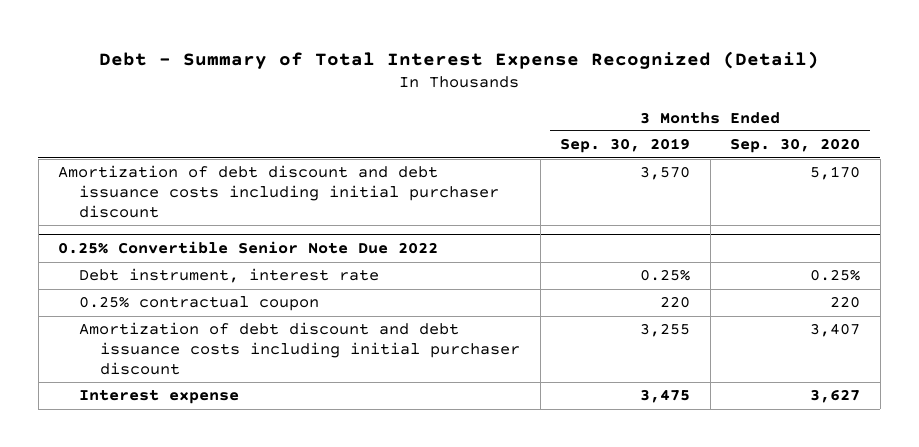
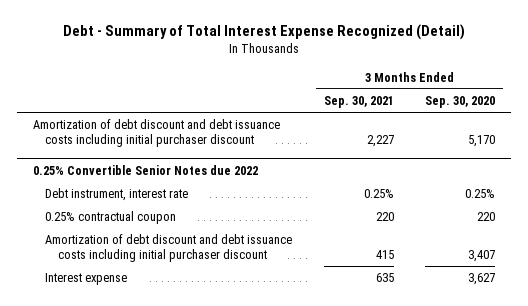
- | 3 Months Ended Sep. 30, 2019 | 3 Months Ended Sep. 30, 2020
+ | 3 Months Ended Sep. 30, 2021 | 3 Months Ended Sep. 30, 2020
- 0.25% Convertible Senior Note Due 2022
+ 0.25% Convertible Senior Notes due 2022

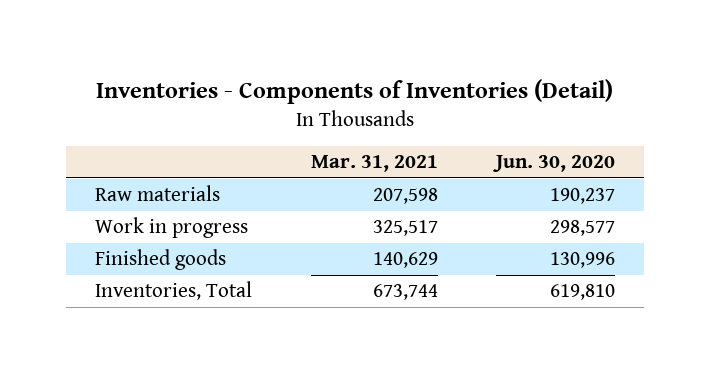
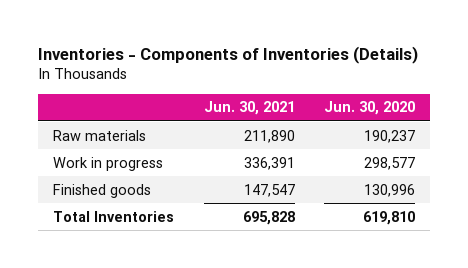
- Inventories - Components of Inventories (Detail)
+ Inventories - Components of Inventories (Details)
- | Mar. 31, 2021 | Jun. 30, 2020
+ | Jun. 30, 2021 | Jun. 30, 2020
- Inventories, Total | 673,744 | 619,810
+ Total Inventories | 695,828 | 619,810

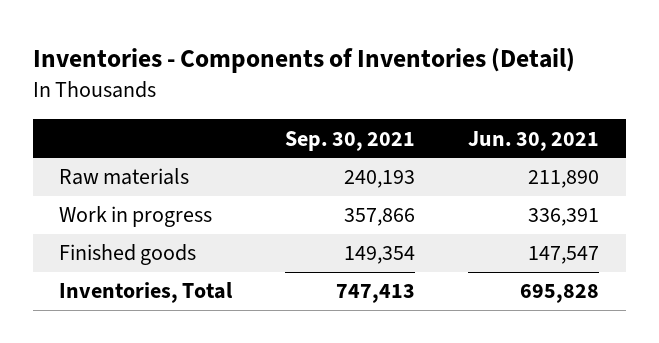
- Inventories - Components of Inventories (Details)
+ Inventories - Components of Inventories (Detail)
- | Jun. 30, 2021 | Jun. 30, 2020
+ | Sep. 30, 2021 | Jun. 30, 2021
- Total Inventories | 695,828 | 619,810
+ Inventories, Total | 747,413 | 695,828

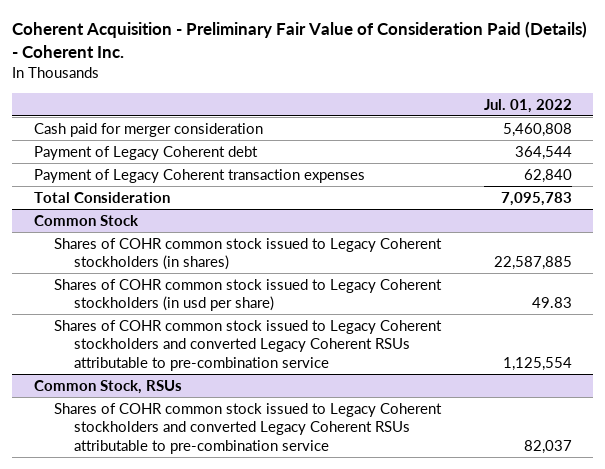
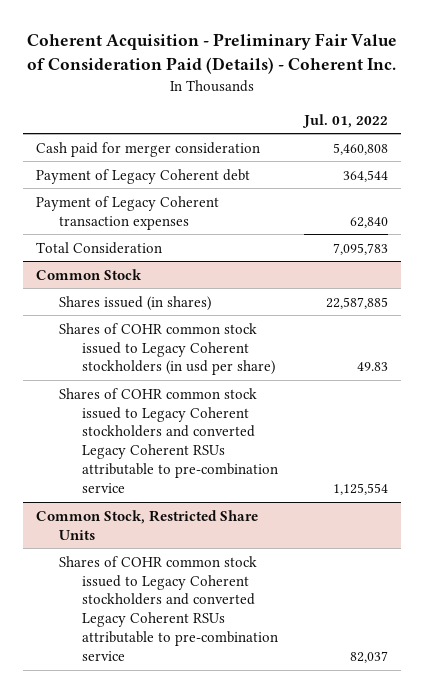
@ Common Stock
- Shares of COHR common stock issued to Legacy Coherent stockholders (in shares) | 22,587,885
+ Shares issued (in shares) | 22,587,885
- Common Stock, RSUs
+ Common Stock, Restricted Share Units

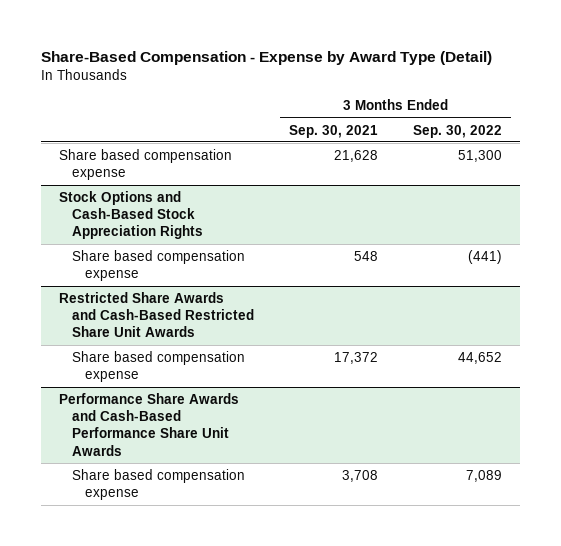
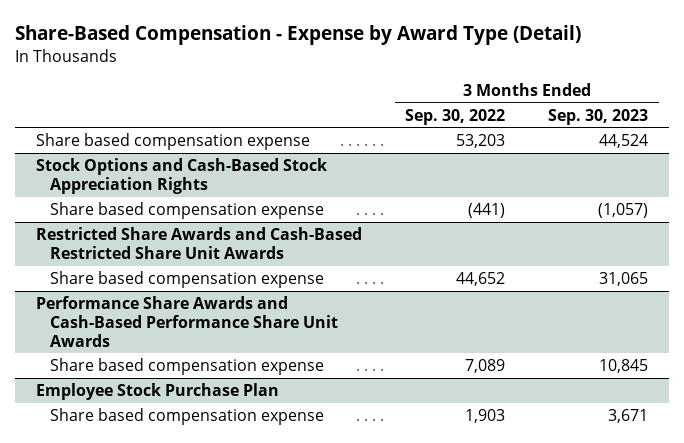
- | 3 Months Ended Sep. 30, 2021 | 3 Months Ended Sep. 30, 2022
+ | 3 Months Ended Sep. 30, 2022 | 3 Months Ended Sep. 30, 2023
- Share based compensation expense | 21,628 | 51,300
+ Share based compensation expense | 53,203 | 44,524
+ Employee Stock Purchase Plan
+ Share based compensation expense | 1,903 | 3,671

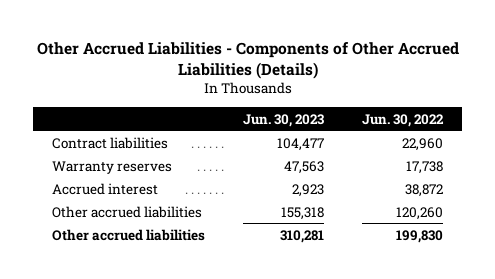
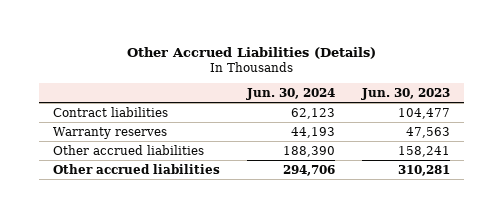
- Other Accrued Liabilities - Components of Other Accrued Liabilities (Details)
+ Other Accrued Liabilities (Details)
- | Jun. 30, 2023 | Jun. 30, 2022
+ | Jun. 30, 2024 | Jun. 30, 2023
- Accrued interest | 2,923 | 38,872
- Other accrued liabilities | 155,318 | 120,260
+ Other accrued liabilities | 188,390 | 158,241

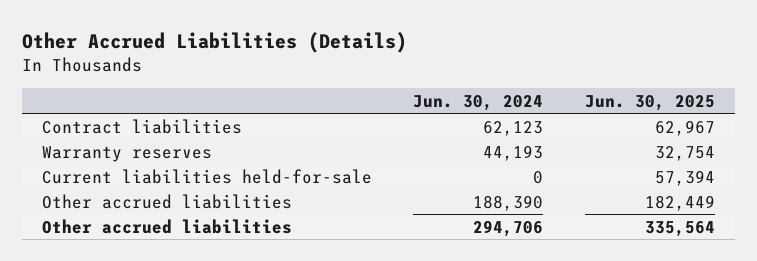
- | Jun. 30, 2024 | Jun. 30, 2023
+ | Jun. 30, 2024 | Jun. 30, 2025
+ Current liabilities held-for-sale | 0 | 57,394

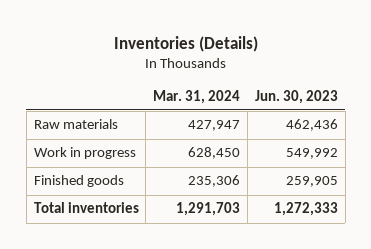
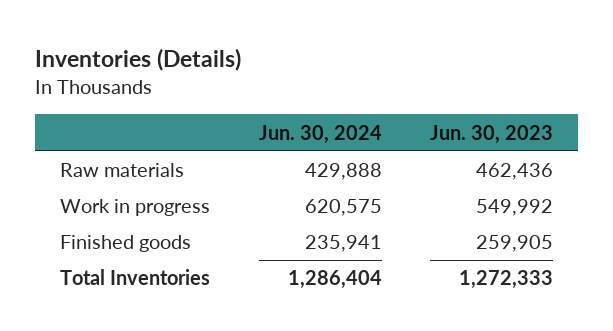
- | Mar. 31, 2024 | Jun. 30, 2023
+ | Jun. 30, 2024 | Jun. 30, 2023
- Total inventories | 1,291,703 | 1,272,333
+ Total Inventories | 1,286,404 | 1,272,333

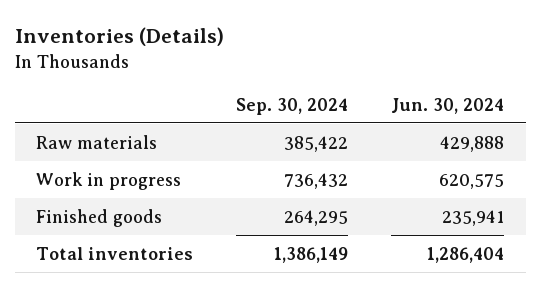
- | Jun. 30, 2024 | Jun. 30, 2023
+ | Sep. 30, 2024 | Jun. 30, 2024
- Total Inventories | 1,286,404 | 1,272,333
+ Total inventories | 1,386,149 | 1,286,404

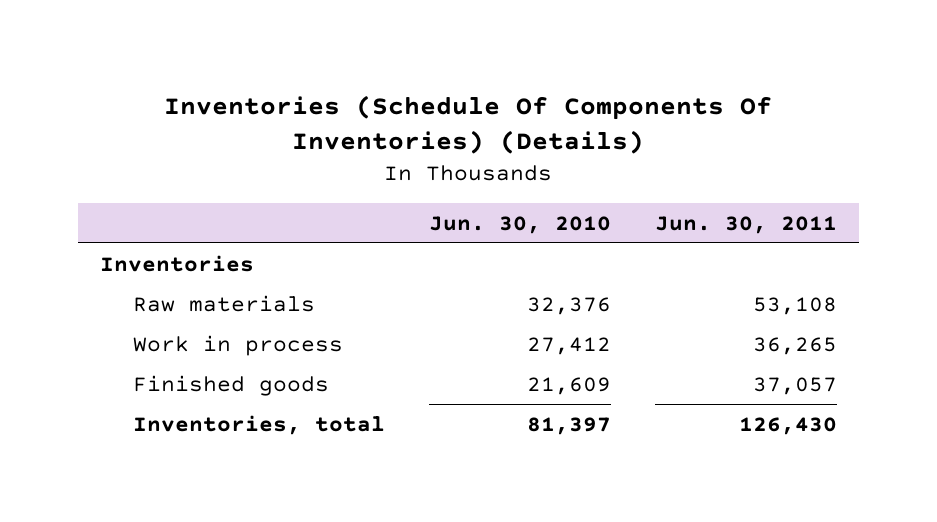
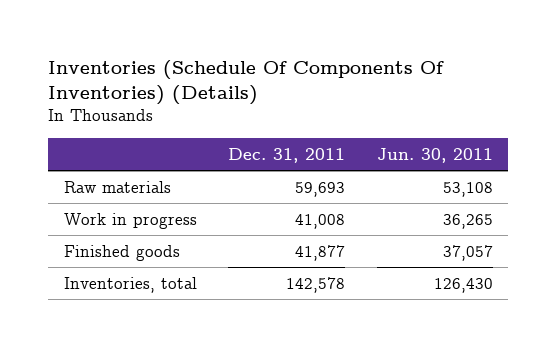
- | Jun. 30, 2010 | Jun. 30, 2011
+ | Dec. 31, 2011 | Jun. 30, 2011
- Inventories
- Work in process | 27,412 | 36,265
+ Work in progress | 41,008 | 36,265

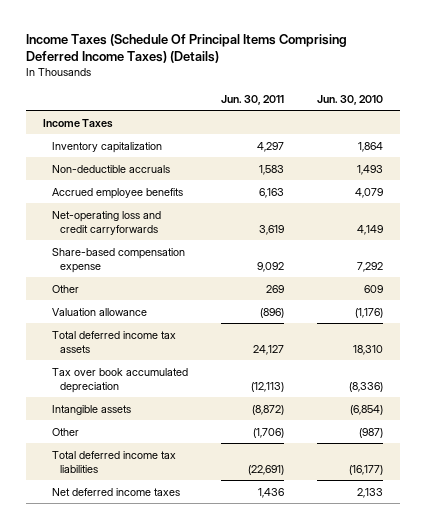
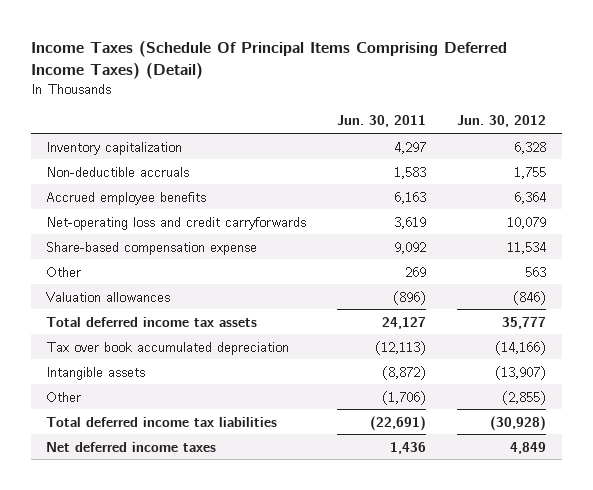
- Income Taxes (Schedule Of Principal Items Comprising Deferred Income Taxes) (Details)
+ Income Taxes (Schedule Of Principal Items Comprising Deferred Income Taxes) (Detail)
- | Jun. 30, 2011 | Jun. 30, 2010
+ | Jun. 30, 2011 | Jun. 30, 2012
- Income Taxes
- Valuation allowance | (896) | (1,176)
+ Valuation allowances | (896) | (846)

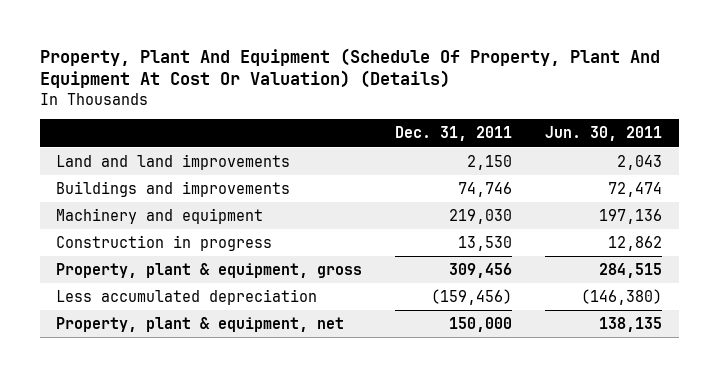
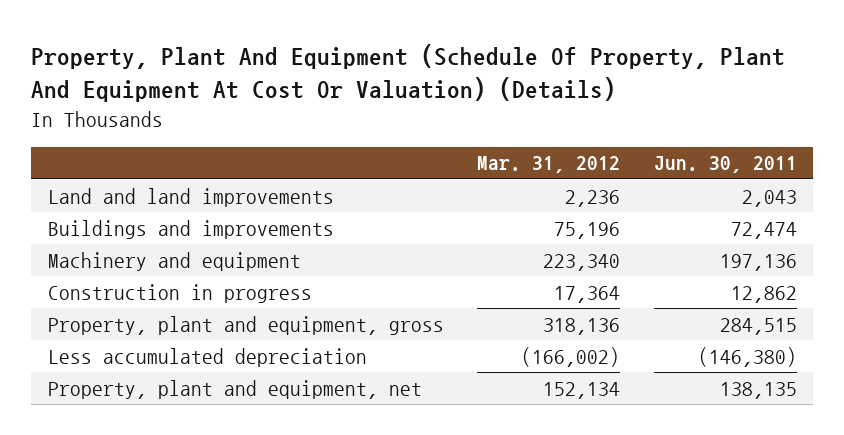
- | Dec. 31, 2011 | Jun. 30, 2011
+ | Mar. 31, 2012 | Jun. 30, 2011
- Property, plant & equipment, gross | 309,456 | 284,515
+ Property, plant and equipment, gross | 318,136 | 284,515
- Property, plant & equipment, net | 150,000 | 138,135
+ Property, plant and equipment, net | 152,134 | 138,135

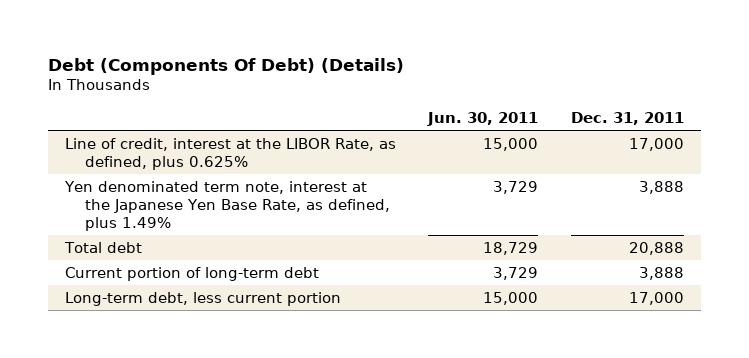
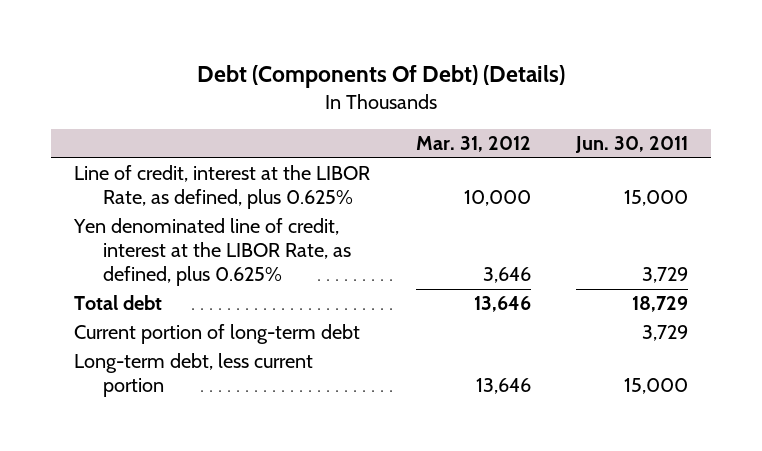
- | Jun. 30, 2011 | Dec. 31, 2011
+ | Mar. 31, 2012 | Jun. 30, 2011
- Yen denominated term note, interest at the Japanese Yen Base Rate, as defined, plus 1.49% | 3,729 | 3,888
+ Yen denominated line of credit, interest at the LIBOR Rate, as defined, plus 0.625% | 3,646 | 3,729

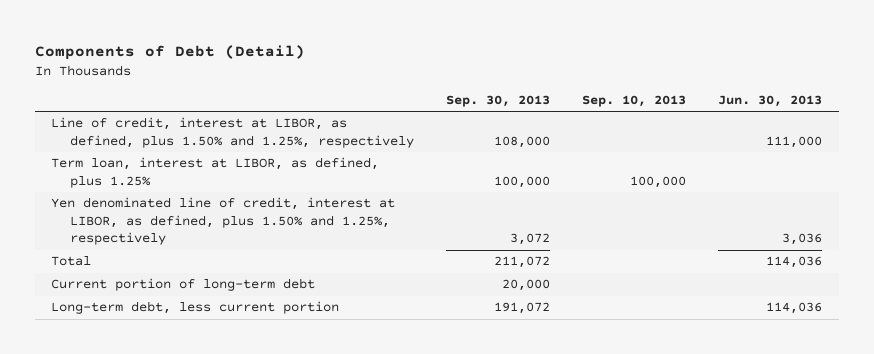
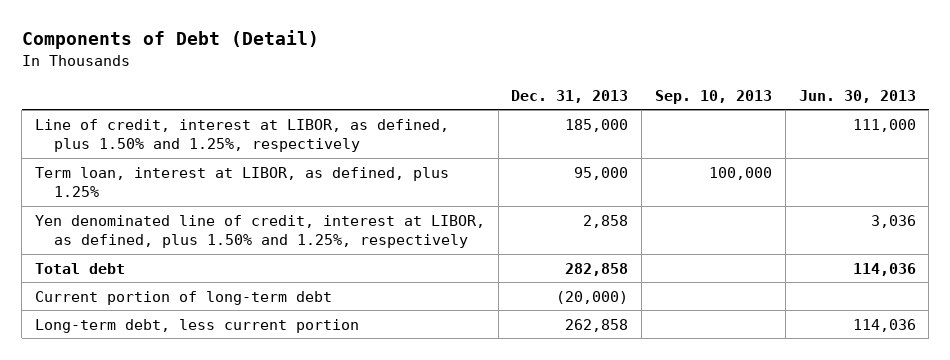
- | Sep. 30, 2013 | Sep. 10, 2013 | Jun. 30, 2013
+ | Dec. 31, 2013 | Sep. 10, 2013 | Jun. 30, 2013
- Total | 211,072 | | 114,036
+ Total debt | 282,858 | | 114,036

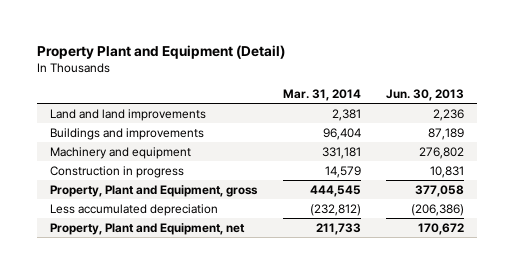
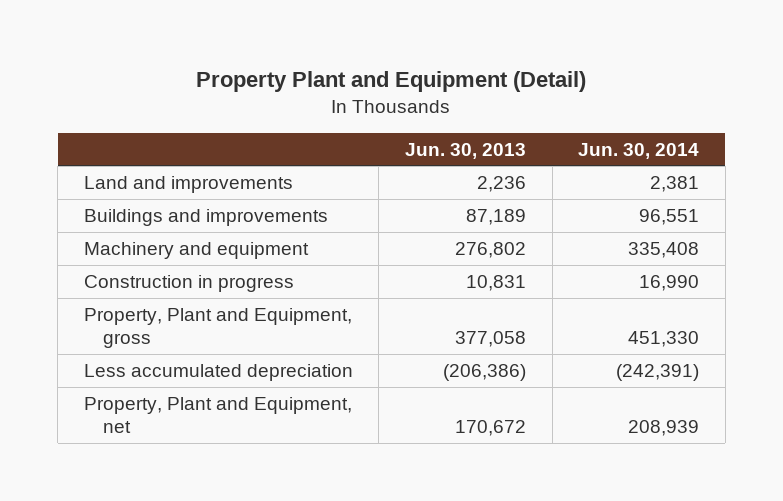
- | Mar. 31, 2014 | Jun. 30, 2013
+ | Jun. 30, 2013 | Jun. 30, 2014
- Land and land improvements | 2,381 | 2,236
+ Land and improvements | 2,236 | 2,381

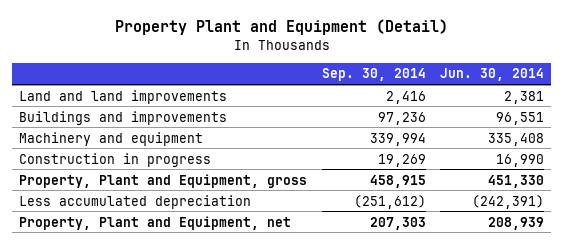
- | Jun. 30, 2013 | Jun. 30, 2014
+ | Sep. 30, 2014 | Jun. 30, 2014
- Land and improvements | 2,236 | 2,381
+ Land and land improvements | 2,416 | 2,381

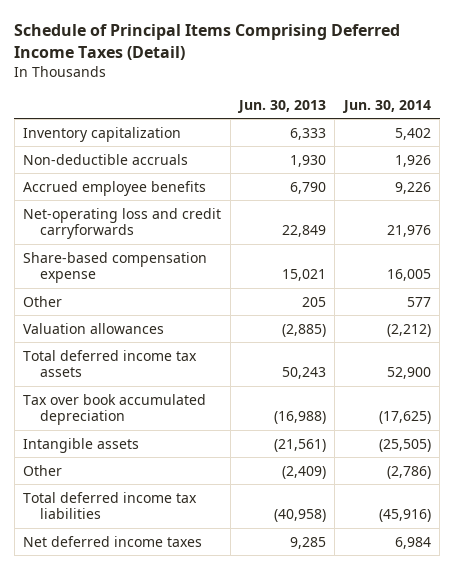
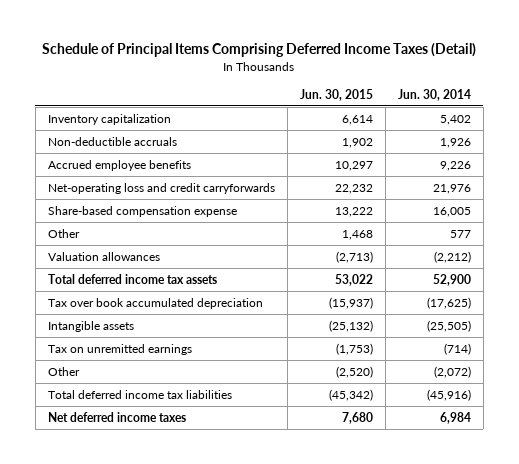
- | Jun. 30, 2013 | Jun. 30, 2014
+ | Jun. 30, 2015 | Jun. 30, 2014
- Other | (2,409) | (2,786)
+ Tax on unremitted earnings | (1,753) | (714)
+ Other | (2,520) | (2,072)

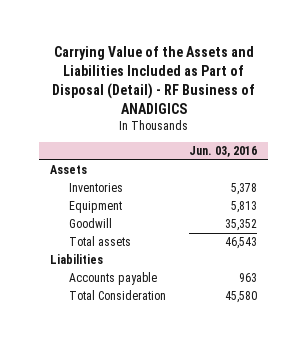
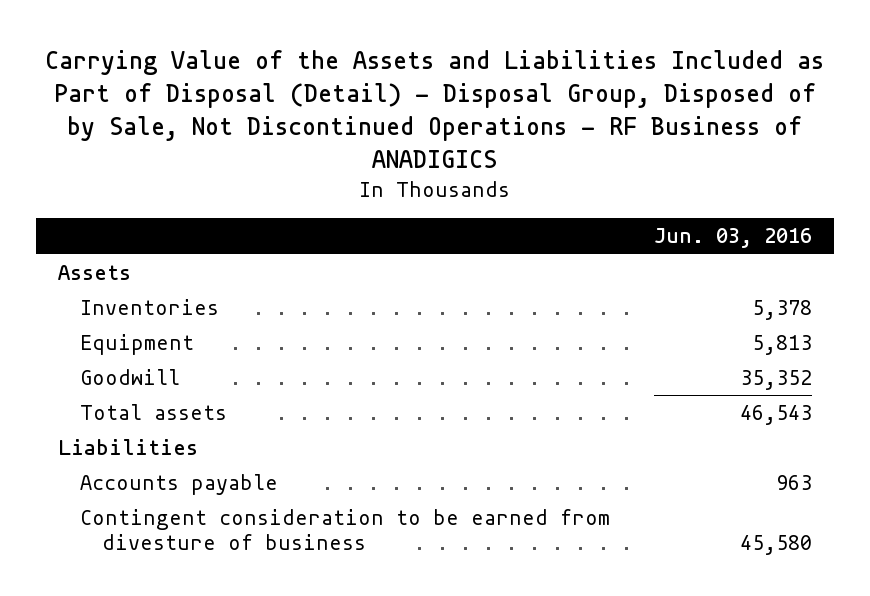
- Carrying Value of the Assets and Liabilities Included as Part of Disposal (Detail) - RF Business of ANADIGICS
+ Carrying Value of the Assets and Liabilities Included as Part of Disposal (Detail) - Disposal Group, Disposed of by Sale, Not Discontinued Operations - RF Business of ANADIGICS
- Total Consideration | 45,580
+ Contingent consideration to be earned from divesture of business | 45,580

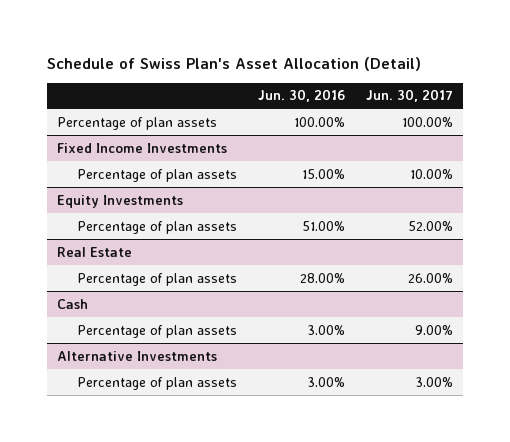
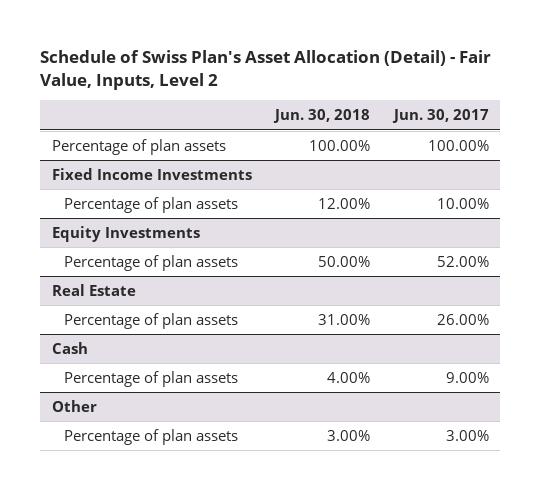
- Schedule of Swiss Plan's Asset Allocation (Detail)
+ Schedule of Swiss Plan's Asset Allocation (Detail) - Fair Value, Inputs, Level 2
- | Jun. 30, 2016 | Jun. 30, 2017
+ | Jun. 30, 2018 | Jun. 30, 2017
- Alternative Investments
+ Other

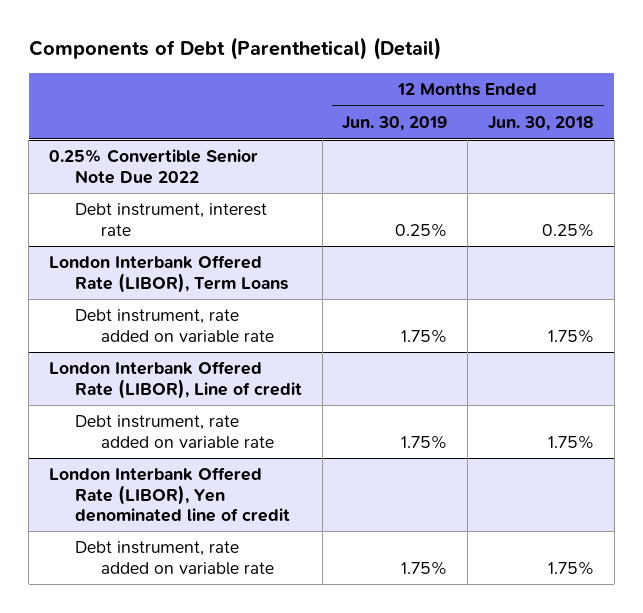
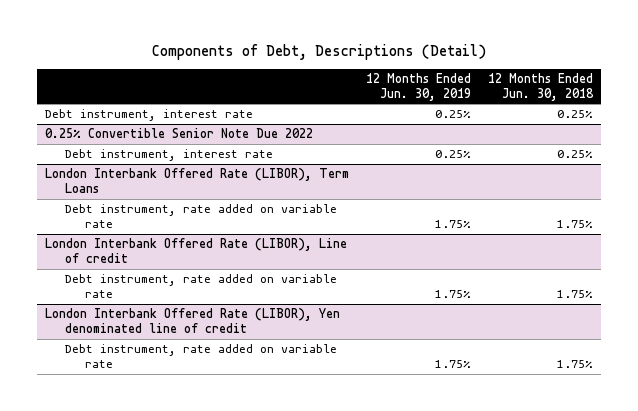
- Components of Debt (Parenthetical) (Detail)
+ Components of Debt, Descriptions (Detail)
+ Debt instrument, interest rate | 0.25% | 0.25%

